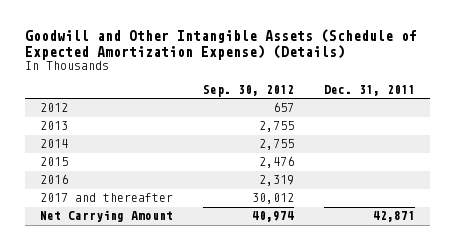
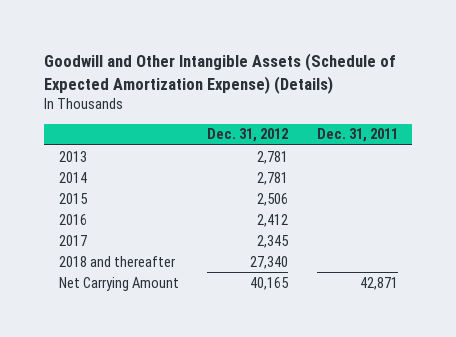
- | Sep. 30, 2012 | Dec. 31, 2011
+ | Dec. 31, 2012 | Dec. 31, 2011
- 2012 | 657 |
- 2017 and thereafter | 30,012 |
+ 2017 | 2,345 |
+ 2018 and thereafter | 27,340 |

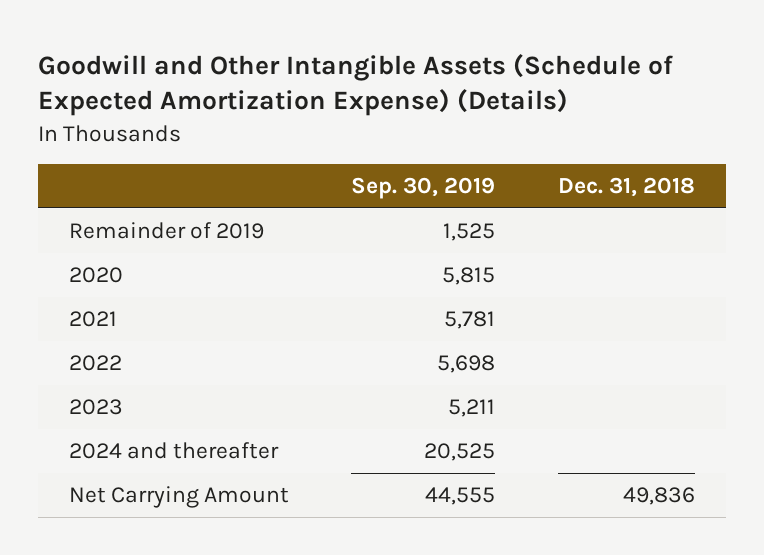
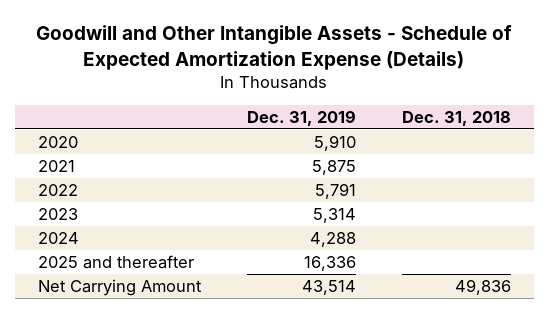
- Goodwill and Other Intangible Assets (Schedule of Expected Amortization Expense) (Details)
+ Goodwill and Other Intangible Assets - Schedule of Expected Amortization Expense (Details)
- | Sep. 30, 2019 | Dec. 31, 2018
+ | Dec. 31, 2019 | Dec. 31, 2018
- Remainder of 2019 | 1,525 |
- 2024 and thereafter | 20,525 |
+ 2024 | 4,288 |
+ 2025 and thereafter | 16,336 |

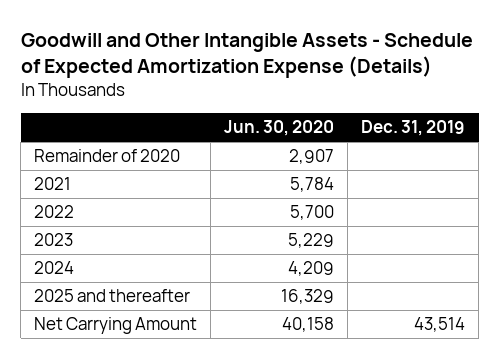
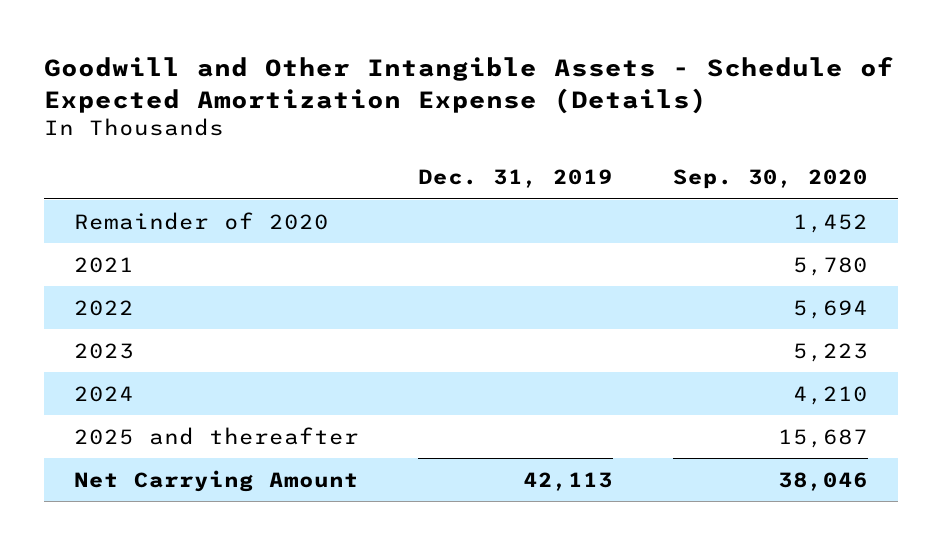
- | Jun. 30, 2020 | Dec. 31, 2019
+ | Dec. 31, 2019 | Sep. 30, 2020
- Net Carrying Amount | 40,158 | 43,514
+ Net Carrying Amount | 42,113 | 38,046

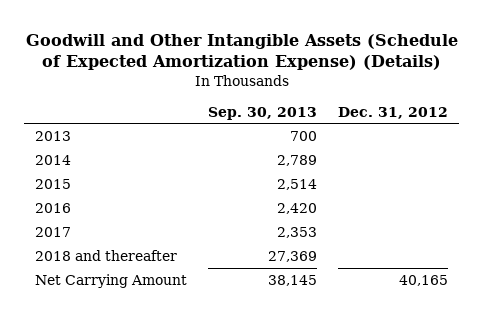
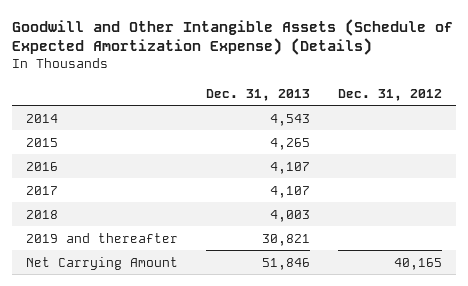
- | Sep. 30, 2013 | Dec. 31, 2012
+ | Dec. 31, 2013 | Dec. 31, 2012
- 2013 | 700 |
- 2018 and thereafter | 27,369 |
+ 2018 | 4,003 |
+ 2019 and thereafter | 30,821 |

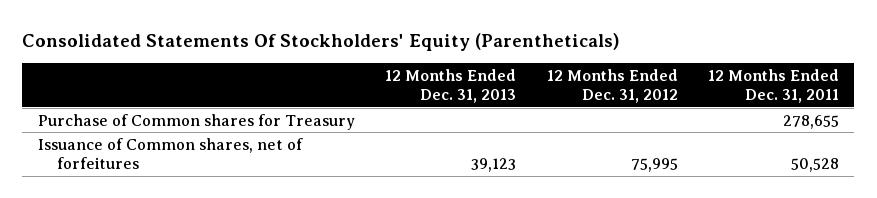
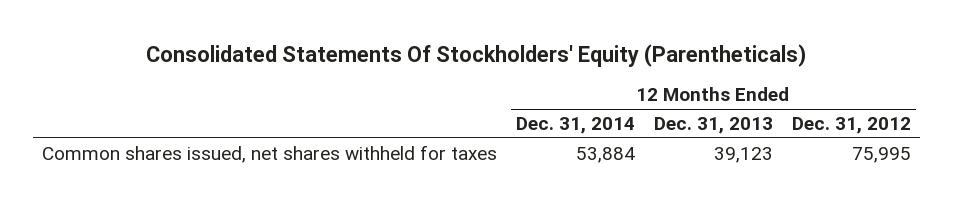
- | 12 Months Ended Dec. 31, 2013 | 12 Months Ended Dec. 31, 2012 | 12 Months Ended Dec. 31, 2011
+ | 12 Months Ended Dec. 31, 2014 | 12 Months Ended Dec. 31, 2013 | 12 Months Ended Dec. 31, 2012
- Purchase of Common shares for Treasury | | | 278,655
- Issuance of Common shares, net of forfeitures | 39,123 | 75,995 | 50,528
+ Common shares issued, net shares withheld for taxes | 53,884 | 39,123 | 75,995

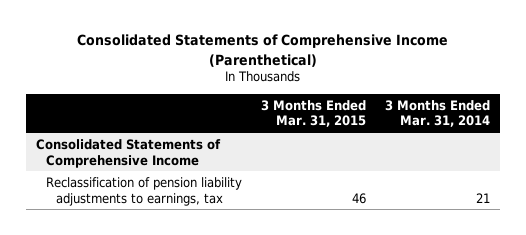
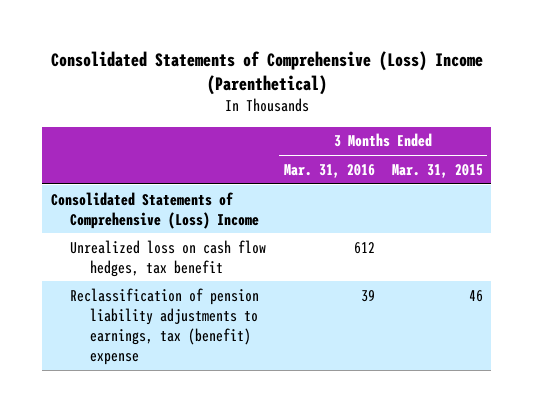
- Consolidated Statements of Comprehensive Income (Parenthetical)
+ Consolidated Statements of Comprehensive (Loss) Income (Parenthetical)
- | 3 Months Ended Mar. 31, 2015 | 3 Months Ended Mar. 31, 2014
+ | 3 Months Ended Mar. 31, 2016 | 3 Months Ended Mar. 31, 2015
- Consolidated Statements of Comprehensive Income
- Reclassification of pension liability adjustments to earnings, tax | 46 | 21
+ Consolidated Statements of Comprehensive (Loss) Income
+ Unrealized loss on cash flow hedges, tax benefit | 612 |
+ Reclassification of pension liability adjustments to earnings, tax (benefit) expense | 39 | 46

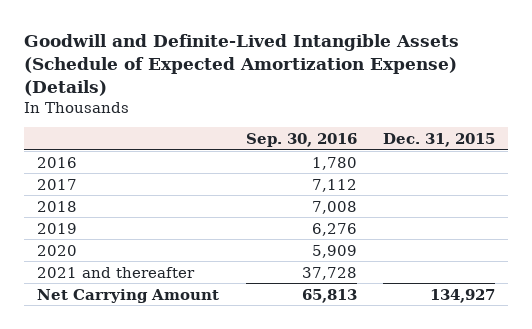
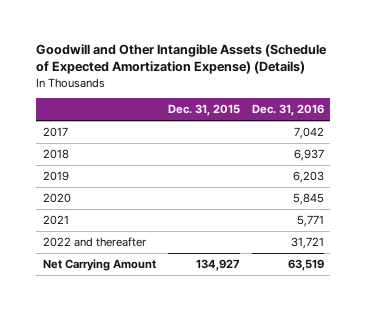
- Goodwill and Definite-Lived Intangible Assets (Schedule of Expected Amortization Expense) (Details)
+ Goodwill and Other Intangible Assets (Schedule of Expected Amortization Expense) (Details)
- | Sep. 30, 2016 | Dec. 31, 2015
+ | Dec. 31, 2015 | Dec. 31, 2016
- 2016 | 1,780 |
- 2021 and thereafter | 37,728 |
+ 2021 | | 5,771
+ 2022 and thereafter | | 31,721

